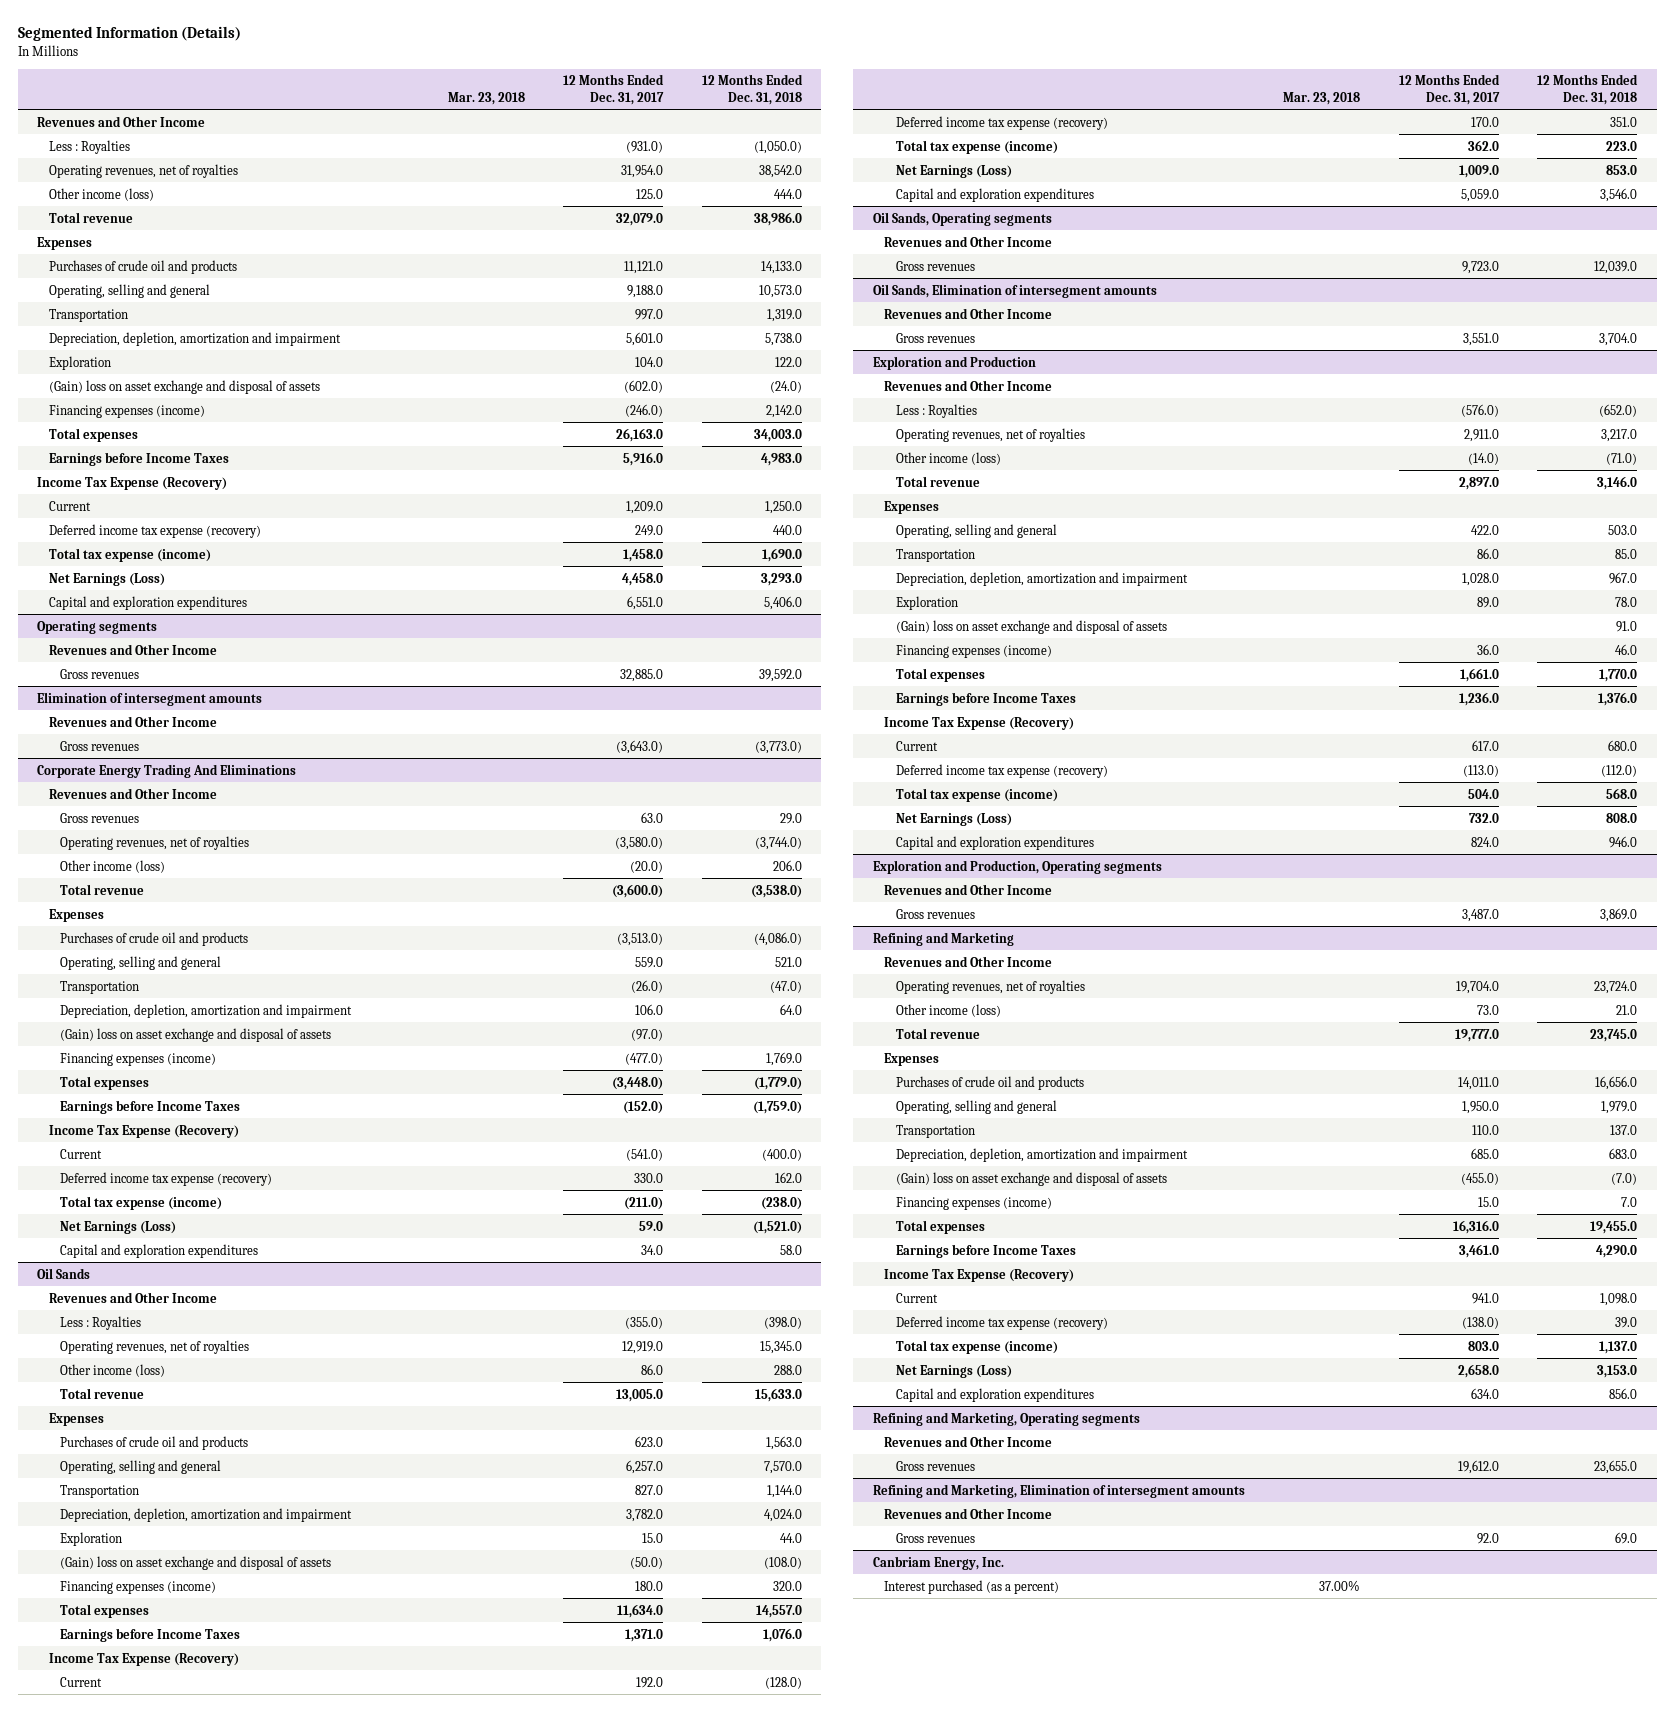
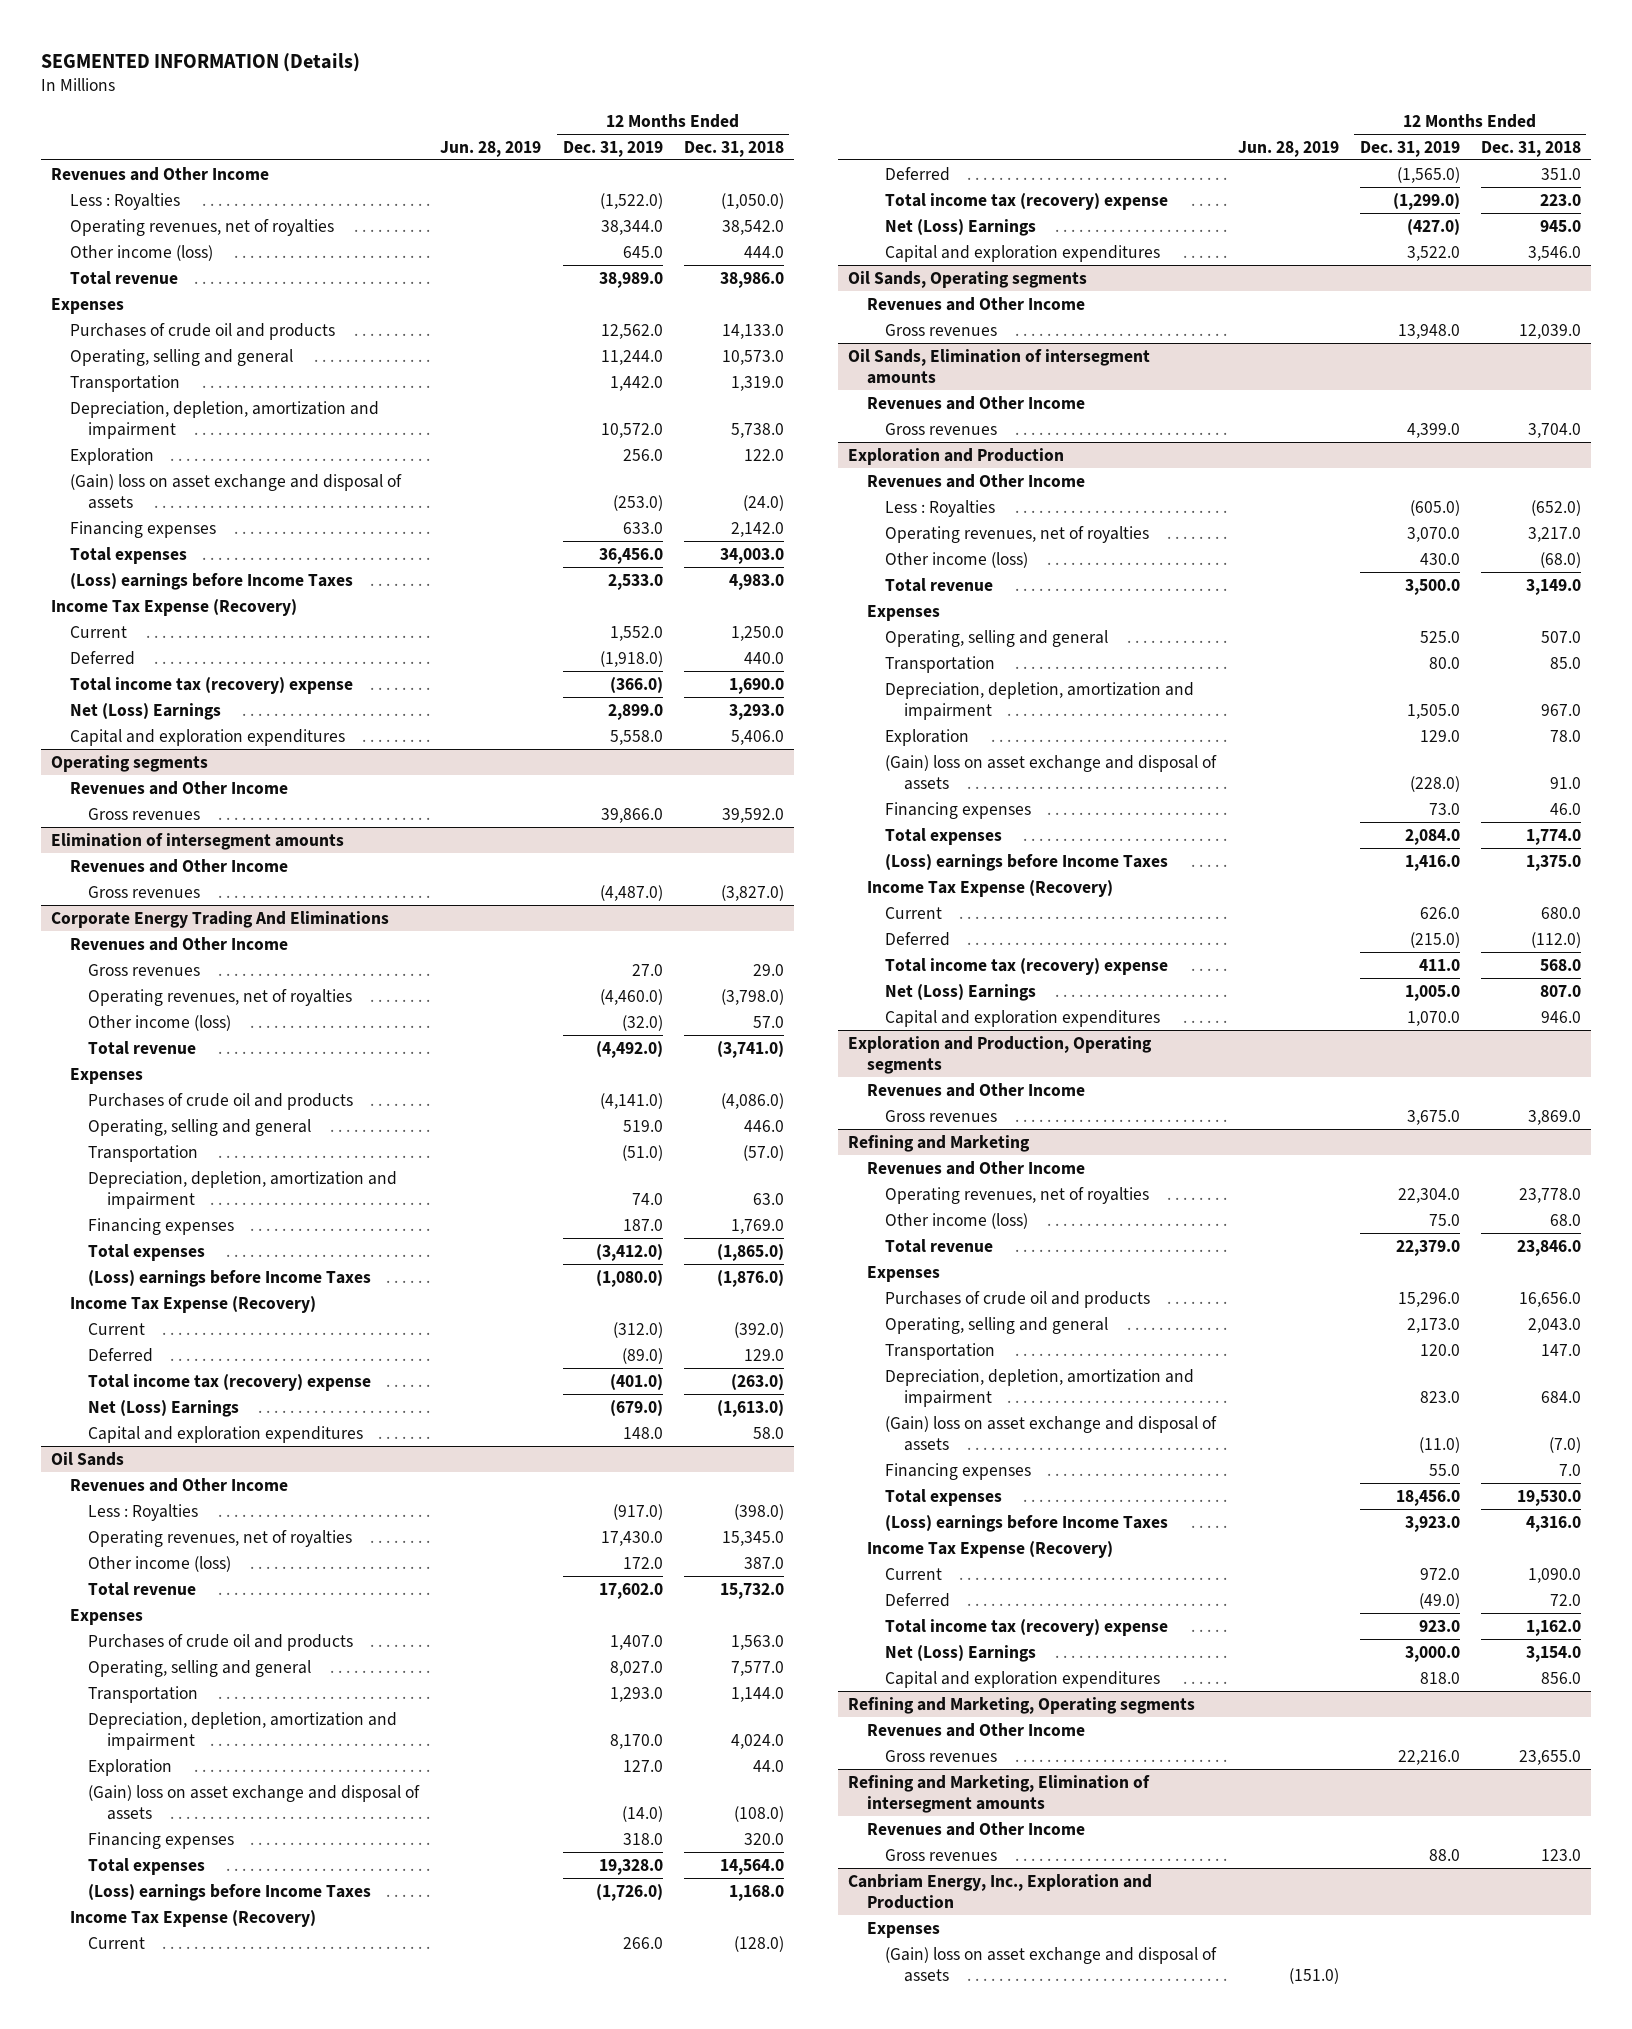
- Segmented Information (Details)
+ SEGMENTED INFORMATION (Details)
- | Mar. 23, 2018 | 12 Months Ended Dec. 31, 2017 | 12 Months Ended Dec. 31, 2018
+ | Jun. 28, 2019 | 12 Months Ended Dec. 31, 2019 | 12 Months Ended Dec. 31, 2018
- Financing expenses (income) | | (246.0) | 2,142.0
+ Financing expenses | | 633.0 | 2,142.0
- Earnings before Income Taxes | | 5,916.0 | 4,983.0
+ (Loss) earnings before Income Taxes | | 2,533.0 | 4,983.0
- Deferred income tax expense (recovery) | | 249.0 | 440.0
- Total tax expense (income) | | 1,458.0 | 1,690.0
- Net Earnings (Loss) | | 4,458.0 | 3,293.0
+ Deferred | | (1,918.0) | 440.0
+ Total income tax (recovery) expense | | (366.0) | 1,690.0
+ Net (Loss) Earnings | | 2,899.0 | 3,293.0
@ Elimination of intersegment amounts
- Gross revenues | | (3,643.0) | (3,773.0)
+ Gross revenues | | (4,487.0) | (3,827.0)
@ Corporate Energy Trading And Eliminations
- Operating revenues, net of royalties | | (3,580.0) | (3,744.0)
- Other income (loss) | | (20.0) | 206.0
- Total revenue | | (3,600.0) | (3,538.0)
+ Operating revenues, net of royalties | | (4,460.0) | (3,798.0)
+ Other income (loss) | | (32.0) | 57.0
+ Total revenue | | (4,492.0) | (3,741.0)
- Operating, selling and general | | 559.0 | 521.0
- Transportation | | (26.0) | (47.0)
- Depreciation, depletion, amortization and impairment | | 106.0 | 64.0
- (Gain) loss on asset exchange and disposal of assets | | (97.0) |
- Financing expenses (income) | | (477.0) | 1,769.0
- Total expenses | | (3,448.0) | (1,779.0)
- Earnings before Income Taxes | | (152.0) | (1,759.0)
+ Operating, selling and general | | 519.0 | 446.0
+ Transportation | | (51.0) | (57.0)
+ Depreciation, depletion, amortization and impairment | | 74.0 | 63.0
+ Financing expenses | | 187.0 | 1,769.0
+ Total expenses | | (3,412.0) | (1,865.0)
+ (Loss) earnings before Income Taxes | | (1,080.0) | (1,876.0)
- Current | | (541.0) | (400.0)
- Deferred income tax expense (recovery) | | 330.0 | 162.0
- Total tax expense (income) | | (211.0) | (238.0)
- Net Earnings (Loss) | | 59.0 | (1,521.0)
+ Current | | (312.0) | (392.0)
+ Deferred | | (89.0) | 129.0
+ Total income tax (recovery) expense | | (401.0) | (263.0)
+ Net (Loss) Earnings | | (679.0) | (1,613.0)
@ Oil Sands
- Other income (loss) | | 86.0 | 288.0
- Total revenue | | 13,005.0 | 15,633.0
+ Other income (loss) | | 172.0 | 387.0
+ Total revenue | | 17,602.0 | 15,732.0
- Operating, selling and general | | 6,257.0 | 7,570.0
+ Operating, selling and general | | 8,027.0 | 7,577.0
- Financing expenses (income) | | 180.0 | 320.0
- Total expenses | | 11,634.0 | 14,557.0
- Earnings before Income Taxes | | 1,371.0 | 1,076.0
+ Financing expenses | | 318.0 | 320.0
+ Total expenses | | 19,328.0 | 14,564.0
+ (Loss) earnings before Income Taxes | | (1,726.0) | 1,168.0
- Deferred income tax expense (recovery) | | 170.0 | 351.0
- Total tax expense (income) | | 362.0 | 223.0
- Net Earnings (Loss) | | 1,009.0 | 853.0
+ Deferred | | (1,565.0) | 351.0
+ Total income tax (recovery) expense | | (1,299.0) | 223.0
+ Net (Loss) Earnings | | (427.0) | 945.0
@ Exploration and Production
- Other income (loss) | | (14.0) | (71.0)
- Total revenue | | 2,897.0 | 3,146.0
+ Other income (loss) | | 430.0 | (68.0)
+ Total revenue | | 3,500.0 | 3,149.0
- Operating, selling and general | | 422.0 | 503.0
+ Operating, selling and general | | 525.0 | 507.0
- Financing expenses (income) | | 36.0 | 46.0
- Total expenses | | 1,661.0 | 1,770.0
- Earnings before Income Taxes | | 1,236.0 | 1,376.0
+ Financing expenses | | 73.0 | 46.0
+ Total expenses | | 2,084.0 | 1,774.0
+ (Loss) earnings before Income Taxes | | 1,416.0 | 1,375.0
- Deferred income tax expense (recovery) | | (113.0) | (112.0)
- Total tax expense (income) | | 504.0 | 568.0
- Net Earnings (Loss) | | 732.0 | 808.0
+ Deferred | | (215.0) | (112.0)
+ Total income tax (recovery) expense | | 411.0 | 568.0
+ Net (Loss) Earnings | | 1,005.0 | 807.0
@ Refining and Marketing
- Operating revenues, net of royalties | | 19,704.0 | 23,724.0
- Other income (loss) | | 73.0 | 21.0
- Total revenue | | 19,777.0 | 23,745.0
+ Operating revenues, net of royalties | | 22,304.0 | 23,778.0
+ Other income (loss) | | 75.0 | 68.0
+ Total revenue | | 22,379.0 | 23,846.0
- Operating, selling and general | | 1,950.0 | 1,979.0
- Transportation | | 110.0 | 137.0
- Depreciation, depletion, amortization and impairment | | 685.0 | 683.0
+ Operating, selling and general | | 2,173.0 | 2,043.0
+ Transportation | | 120.0 | 147.0
+ Depreciation, depletion, amortization and impairment | | 823.0 | 684.0
- Financing expenses (income) | | 15.0 | 7.0
- Total expenses | | 16,316.0 | 19,455.0
- Earnings before Income Taxes | | 3,461.0 | 4,290.0
+ Financing expenses | | 55.0 | 7.0
+ Total expenses | | 18,456.0 | 19,530.0
+ (Loss) earnings before Income Taxes | | 3,923.0 | 4,316.0
- Current | | 941.0 | 1,098.0
- Deferred income tax expense (recovery) | | (138.0) | 39.0
- Total tax expense (income) | | 803.0 | 1,137.0
- Net Earnings (Loss) | | 2,658.0 | 3,153.0
+ Current | | 972.0 | 1,090.0
+ Deferred | | (49.0) | 72.0
+ Total income tax (recovery) expense | | 923.0 | 1,162.0
+ Net (Loss) Earnings | | 3,000.0 | 3,154.0
@ Refining and Marketing, Elimination of intersegment amounts
- Gross revenues | | 92.0 | 69.0
- Canbriam Energy, Inc.
- Interest purchased (as a percent) | 37.00% | |
@ Refining and Marketing, Elimination of intersegment amounts
+ Gross revenues | | 88.0 | 123.0
+ Canbriam Energy, Inc., Exploration and Production
+ Expenses
+ (Gain) loss on asset exchange and disposal of assets | (151.0) | |

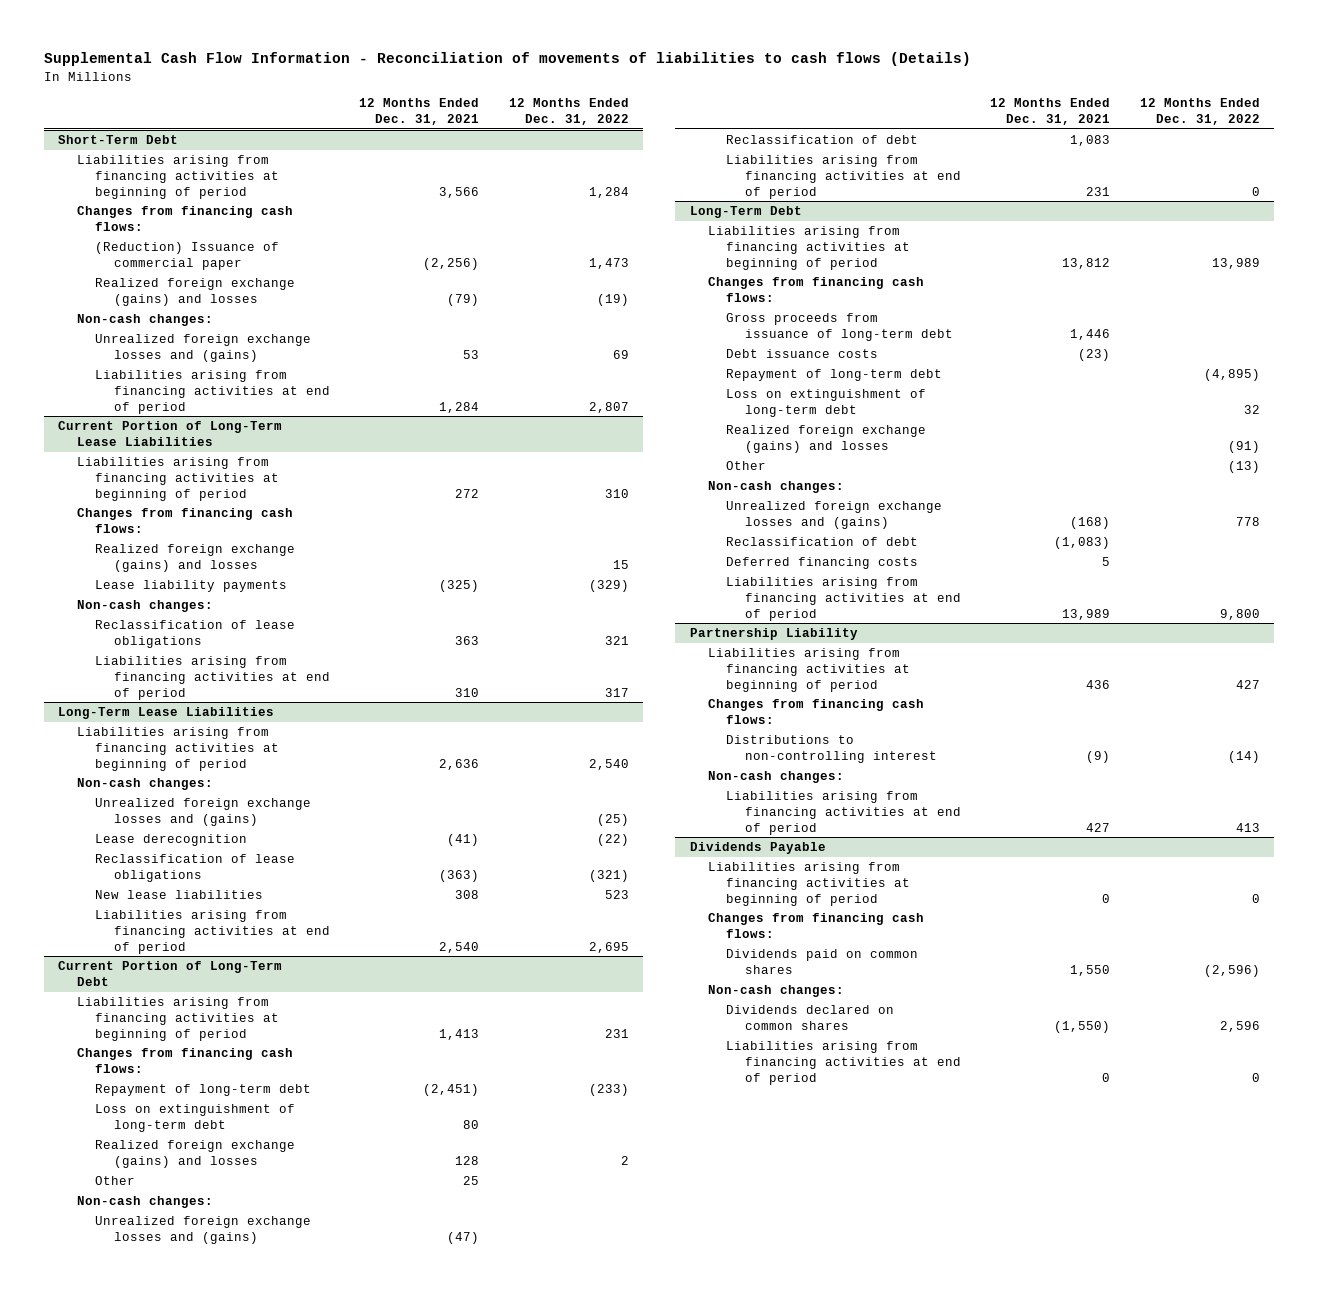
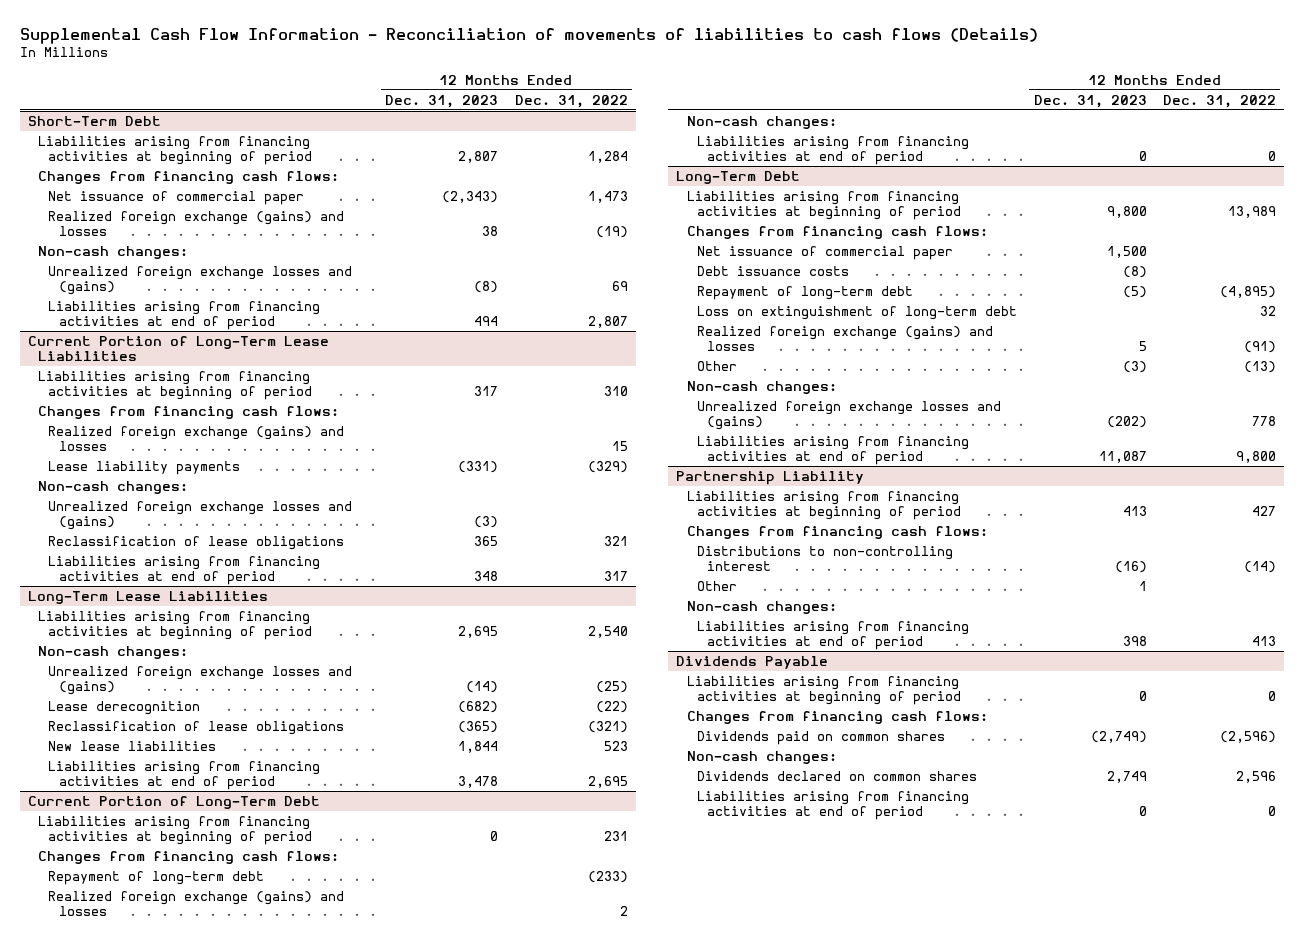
- | 12 Months Ended Dec. 31, 2021 | 12 Months Ended Dec. 31, 2022
+ | 12 Months Ended Dec. 31, 2023 | 12 Months Ended Dec. 31, 2022
@ Short-Term Debt
- (Reduction) Issuance of commercial paper | (2,256) | 1,473
+ Net issuance of commercial paper | (2,343) | 1,473
@ Current Portion of Long-Term Lease Liabilities
+ Unrealized foreign exchange losses and (gains) | (3) |
@ Current Portion of Long-Term Debt
- Loss on extinguishment of long-term debt | 80 |
- Other | 25 |
- Unrealized foreign exchange losses and (gains) | (47) |
- Reclassification of debt | 1,083 |
@ Long-Term Debt
- Gross proceeds from issuance of long-term debt | 1,446 |
+ Net issuance of commercial paper | 1,500 |
- Reclassification of debt | (1,083) |
- Deferred financing costs | 5 |
@ Partnership Liability
+ Other | 1 |

